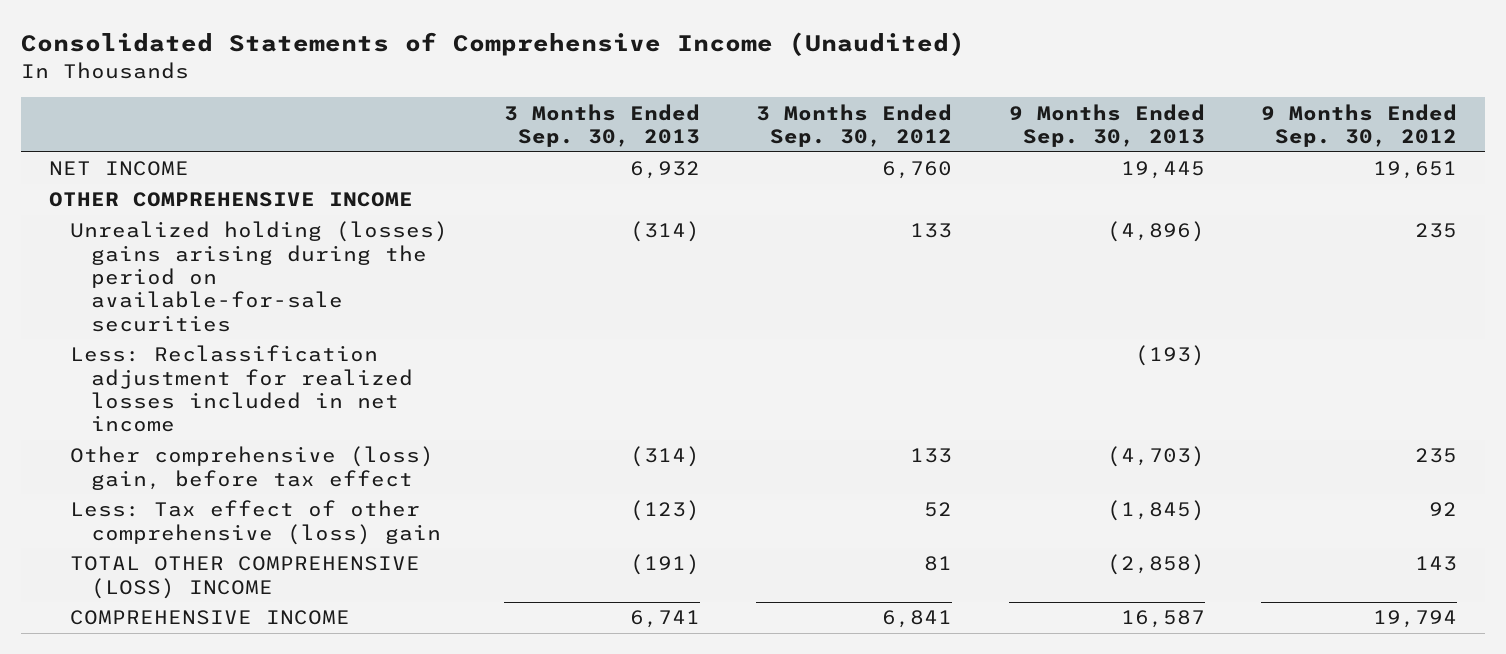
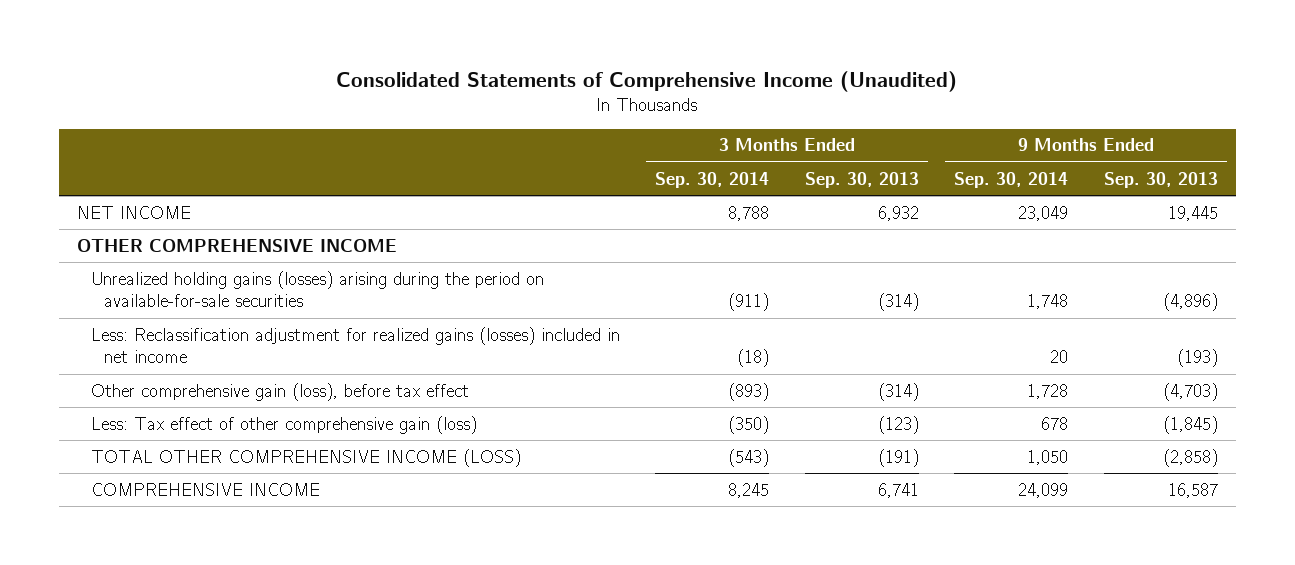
- | 3 Months Ended Sep. 30, 2013 | 3 Months Ended Sep. 30, 2012 | 9 Months Ended Sep. 30, 2013 | 9 Months Ended Sep. 30, 2012
+ | 3 Months Ended Sep. 30, 2014 | 3 Months Ended Sep. 30, 2013 | 9 Months Ended Sep. 30, 2014 | 9 Months Ended Sep. 30, 2013
- Unrealized holding (losses) gains arising during the period on available-for-sale securities | (314) | 133 | (4,896) | 235
- Less: Reclassification adjustment for realized losses included in net income | | | (193) |
- Other comprehensive (loss) gain, before tax effect | (314) | 133 | (4,703) | 235
- Less: Tax effect of other comprehensive (loss) gain | (123) | 52 | (1,845) | 92
- TOTAL OTHER COMPREHENSIVE (LOSS) INCOME | (191) | 81 | (2,858) | 143
+ Unrealized holding gains (losses) arising during the period on available-for-sale securities | (911) | (314) | 1,748 | (4,896)
+ Less: Reclassification adjustment for realized gains (losses) included in net income | (18) | | 20 | (193)
+ Other comprehensive gain (loss), before tax effect | (893) | (314) | 1,728 | (4,703)
+ Less: Tax effect of other comprehensive gain (loss) | (350) | (123) | 678 | (1,845)
+ TOTAL OTHER COMPREHENSIVE INCOME (LOSS) | (543) | (191) | 1,050 | (2,858)

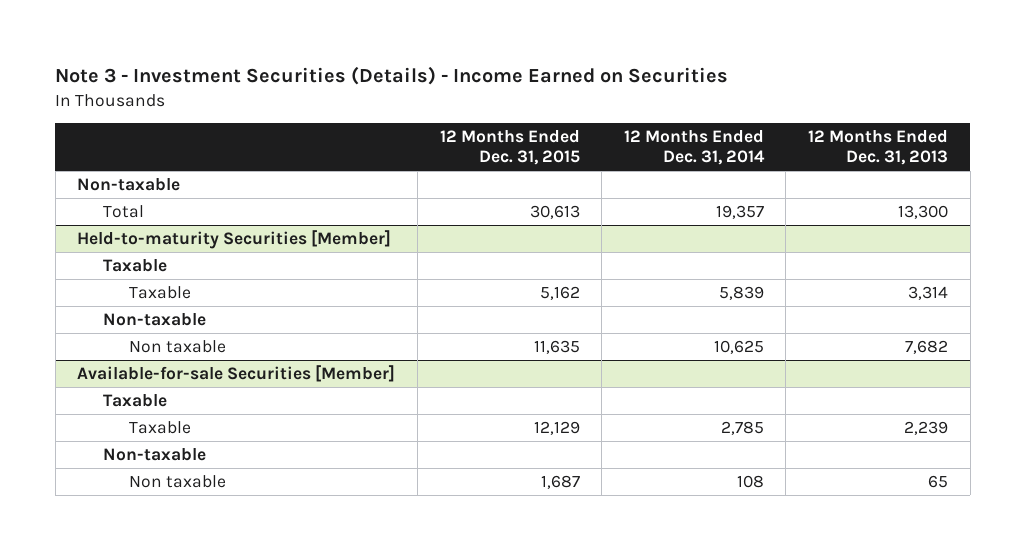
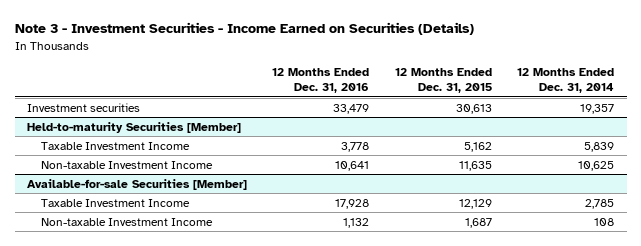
- Note 3 - Investment Securities (Details) - Income Earned on Securities
+ Note 3 - Investment Securities - Income Earned on Securities (Details)
- | 12 Months Ended Dec. 31, 2015 | 12 Months Ended Dec. 31, 2014 | 12 Months Ended Dec. 31, 2013
+ | 12 Months Ended Dec. 31, 2016 | 12 Months Ended Dec. 31, 2015 | 12 Months Ended Dec. 31, 2014
- Non-taxable
- Total | 30,613 | 19,357 | 13,300
+ Investment securities | 33,479 | 30,613 | 19,357
@ Held-to-maturity Securities [Member]
- Taxable
- Taxable | 5,162 | 5,839 | 3,314
- Non-taxable
- Non taxable | 11,635 | 10,625 | 7,682
+ Taxable Investment Income | 3,778 | 5,162 | 5,839
+ Non-taxable Investment Income | 10,641 | 11,635 | 10,625
@ Available-for-sale Securities [Member]
- Taxable
- Taxable | 12,129 | 2,785 | 2,239
- Non-taxable
- Non taxable | 1,687 | 108 | 65
+ Taxable Investment Income | 17,928 | 12,129 | 2,785
+ Non-taxable Investment Income | 1,132 | 1,687 | 108

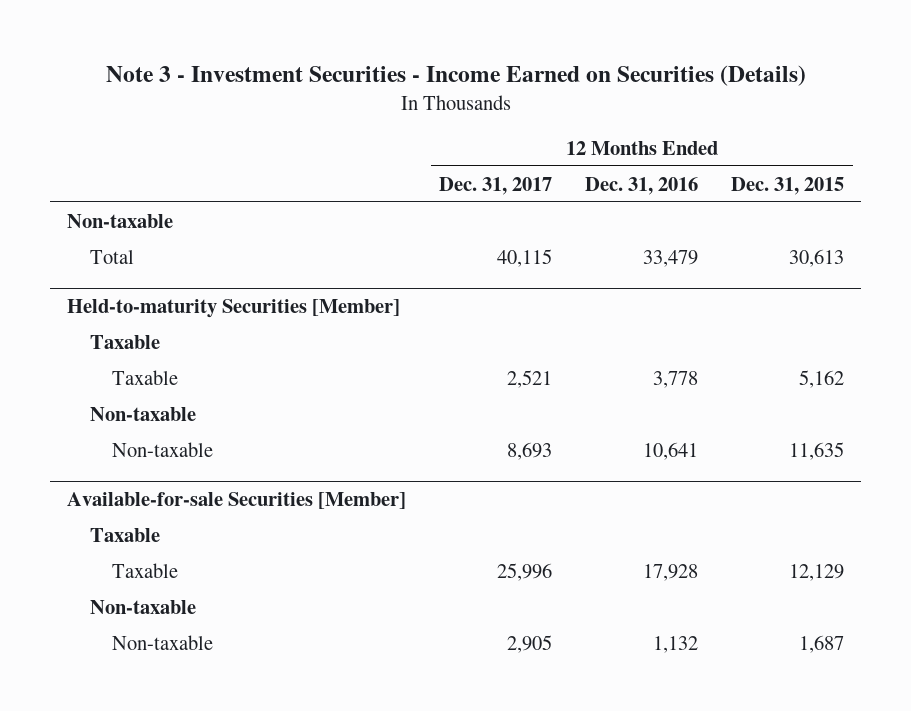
- | 12 Months Ended Dec. 31, 2016 | 12 Months Ended Dec. 31, 2015 | 12 Months Ended Dec. 31, 2014
+ | 12 Months Ended Dec. 31, 2017 | 12 Months Ended Dec. 31, 2016 | 12 Months Ended Dec. 31, 2015
- Investment securities | 33,479 | 30,613 | 19,357
+ Non-taxable
+ Total | 40,115 | 33,479 | 30,613
@ Held-to-maturity Securities [Member]
- Taxable Investment Income | 3,778 | 5,162 | 5,839
- Non-taxable Investment Income | 10,641 | 11,635 | 10,625
+ Taxable
+ Taxable | 2,521 | 3,778 | 5,162
+ Non-taxable
+ Non-taxable | 8,693 | 10,641 | 11,635
@ Available-for-sale Securities [Member]
- Taxable Investment Income | 17,928 | 12,129 | 2,785
- Non-taxable Investment Income | 1,132 | 1,687 | 108
+ Taxable
+ Taxable | 25,996 | 17,928 | 12,129
+ Non-taxable
+ Non-taxable | 2,905 | 1,132 | 1,687

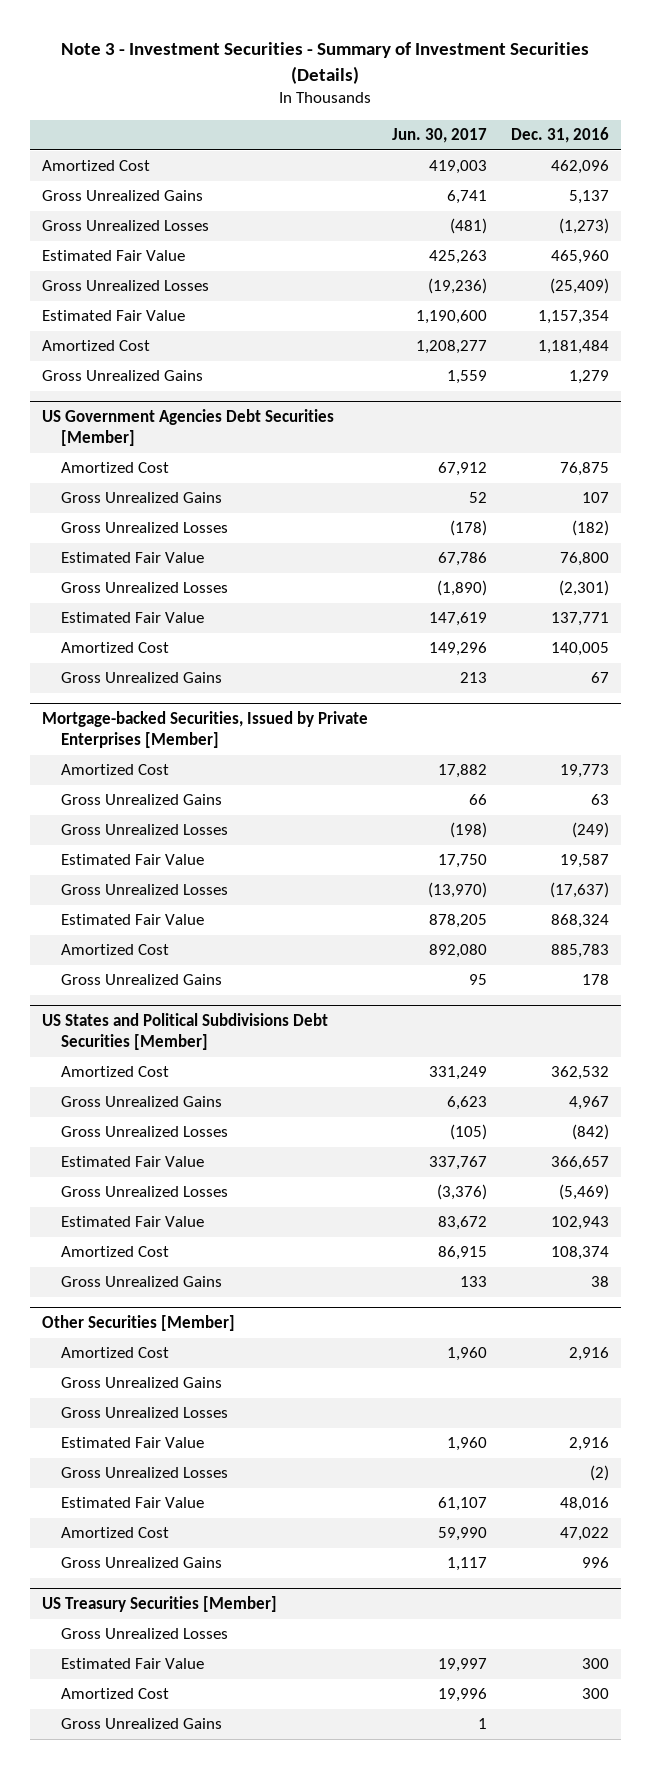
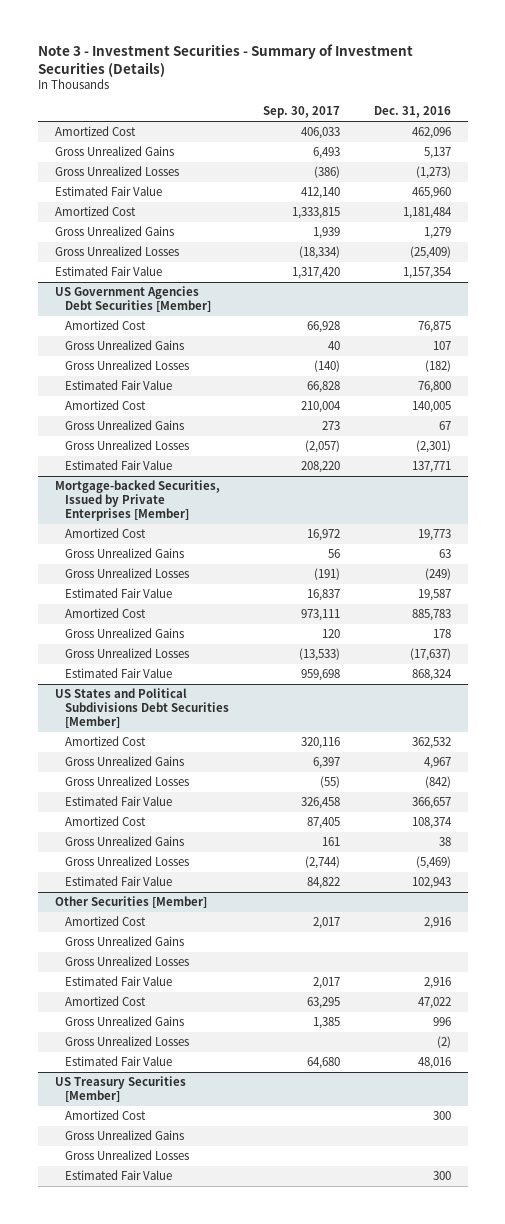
- | Jun. 30, 2017 | Dec. 31, 2016
+ | Sep. 30, 2017 | Dec. 31, 2016
moved down: Gross Unrealized Losses | (18,334) | (25,409)
moved down: Estimated Fair Value | 1,317,420 | 1,157,354
@ US Government Agencies Debt Securities [Member]
moved down: Gross Unrealized Losses | (2,057) | (2,301)
moved down: Estimated Fair Value | 208,220 | 137,771
@ Mortgage-backed Securities, Issued by Private Enterprises [Member]
moved down: Gross Unrealized Losses | (13,533) | (17,637)
moved down: Estimated Fair Value | 959,698 | 868,324
@ US States and Political Subdivisions Debt Securities [Member]
moved down: Gross Unrealized Losses | (2,744) | (5,469)
moved down: Estimated Fair Value | 84,822 | 102,943
@ Other Securities [Member]
moved down: Gross Unrealized Losses | | (2)
moved down: Estimated Fair Value | 64,680 | 48,016
@ US Treasury Securities [Member]
moved down: Gross Unrealized Losses
moved down: Estimated Fair Value | | 300

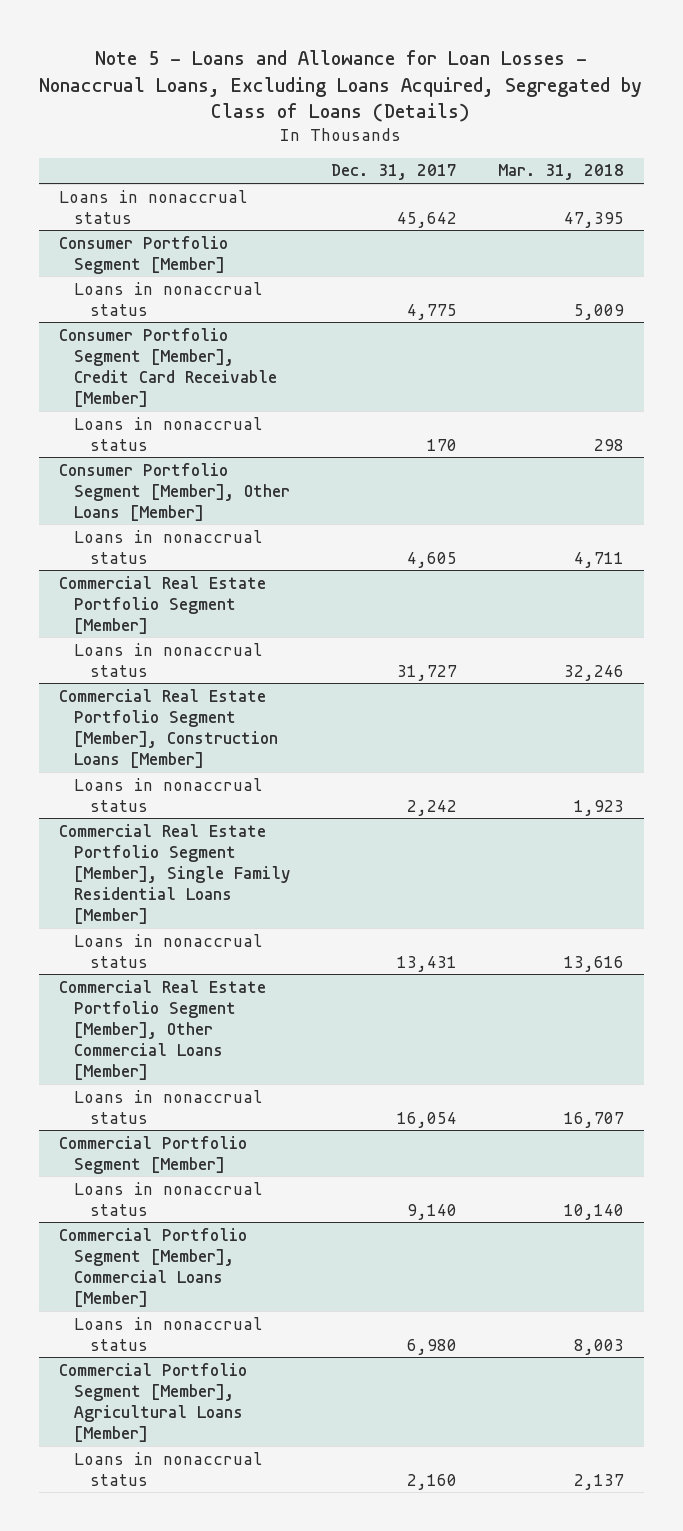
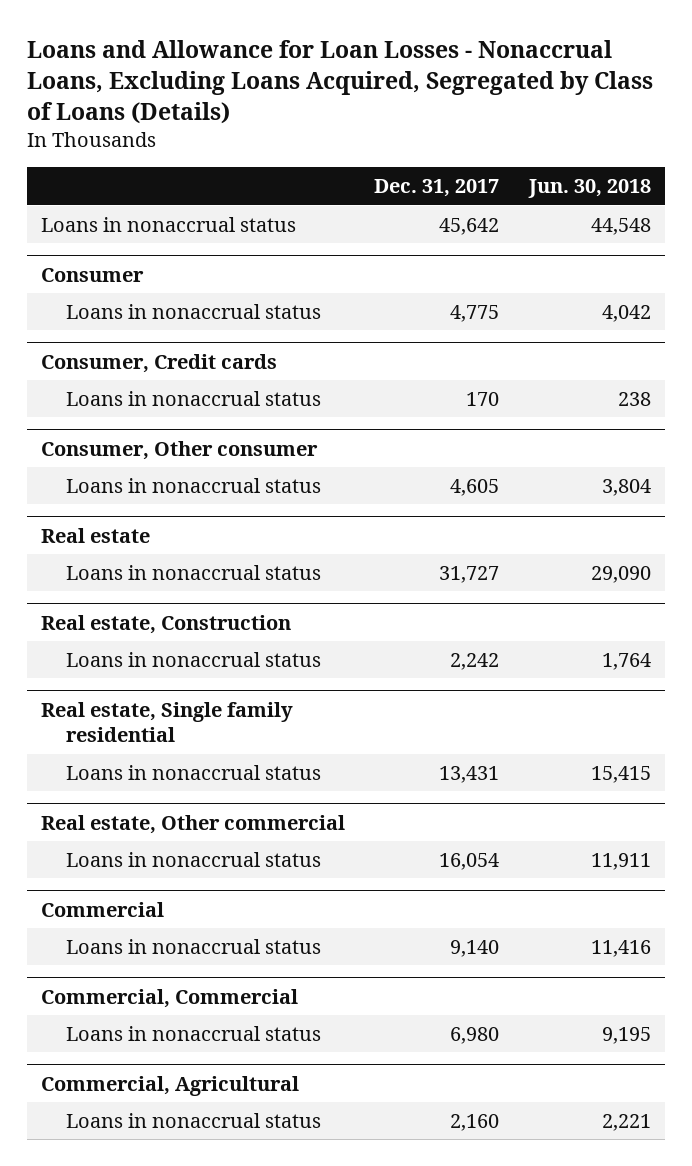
- Note 5 - Loans and Allowance for Loan Losses - Nonaccrual Loans, Excluding Loans Acquired, Segregated by Class of Loans (Details)
+ Loans and Allowance for Loan Losses - Nonaccrual Loans, Excluding Loans Acquired, Segregated by Class of Loans (Details)
- | Dec. 31, 2017 | Mar. 31, 2018
+ | Dec. 31, 2017 | Jun. 30, 2018
- Consumer Portfolio Segment [Member]
+ Consumer
- Consumer Portfolio Segment [Member], Credit Card Receivable [Member]
+ Consumer, Credit cards
- Consumer Portfolio Segment [Member], Other Loans [Member]
+ Consumer, Other consumer
- Commercial Real Estate Portfolio Segment [Member]
+ Real estate
- Commercial Real Estate Portfolio Segment [Member], Construction Loans [Member]
+ Real estate, Construction
- Commercial Real Estate Portfolio Segment [Member], Single Family Residential Loans [Member]
+ Real estate, Single family residential
- Commercial Real Estate Portfolio Segment [Member], Other Commercial Loans [Member]
+ Real estate, Other commercial
- Commercial Portfolio Segment [Member]
+ Commercial
- Commercial Portfolio Segment [Member], Commercial Loans [Member]
+ Commercial, Commercial
- Commercial Portfolio Segment [Member], Agricultural Loans [Member]
+ Commercial, Agricultural

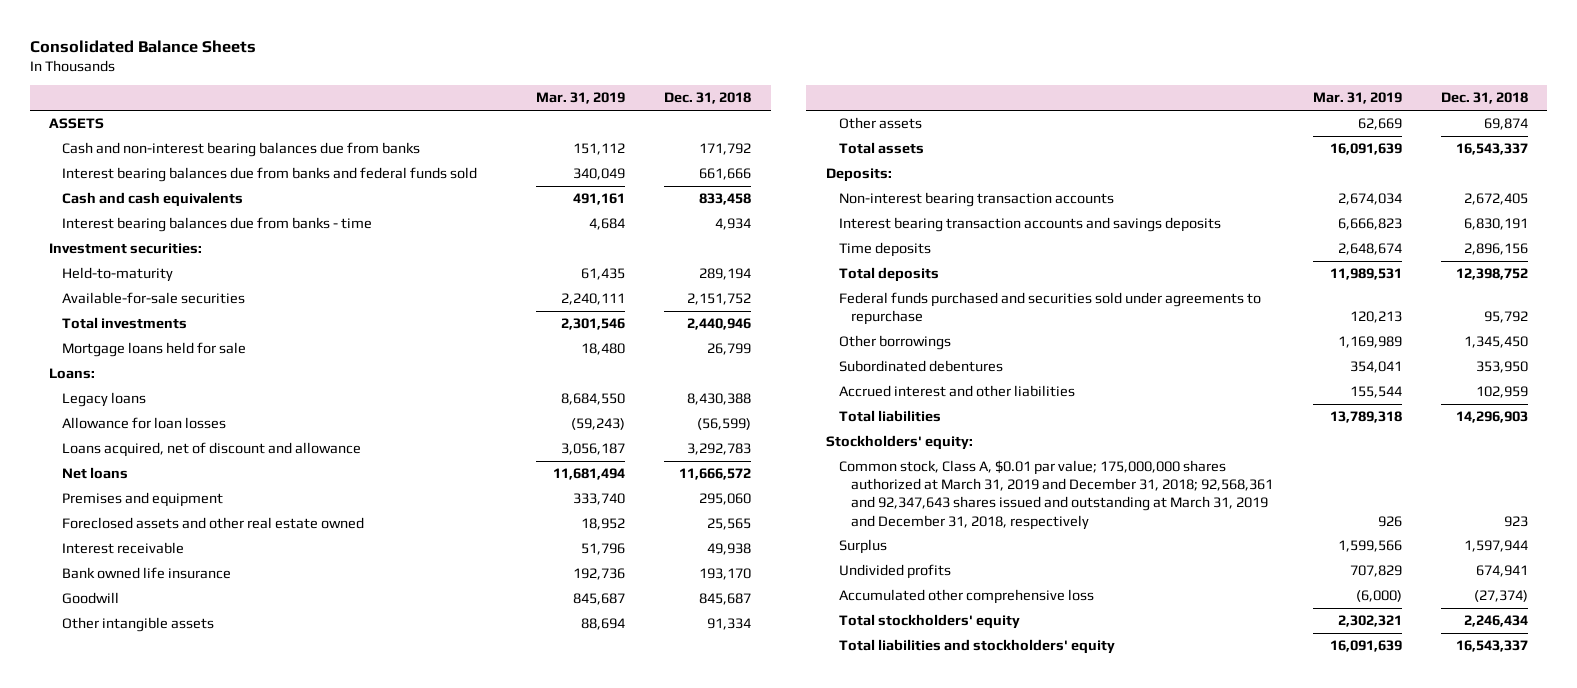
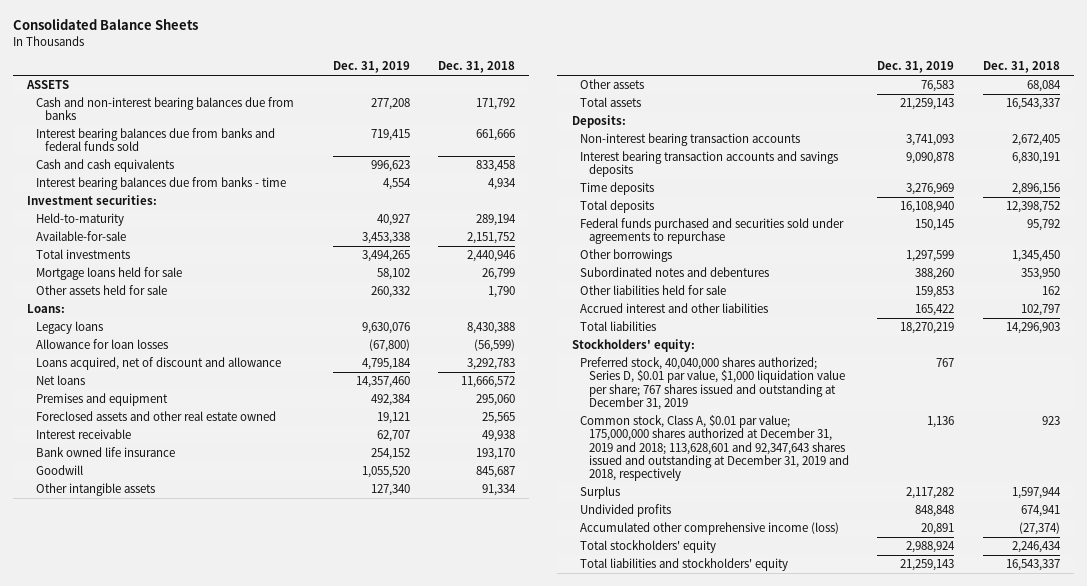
- | Mar. 31, 2019 | Dec. 31, 2018
+ | Dec. 31, 2019 | Dec. 31, 2018
- Available-for-sale securities | 2,240,111 | 2,151,752
+ Available-for-sale | 3,453,338 | 2,151,752
+ Other assets held for sale | 260,332 | 1,790
- Other assets | 62,669 | 69,874
+ Other assets | 76,583 | 68,084
- Subordinated debentures | 354,041 | 353,950
- Accrued interest and other liabilities | 155,544 | 102,959
+ Subordinated notes and debentures | 388,260 | 353,950
+ Other liabilities held for sale | 159,853 | 162
+ Accrued interest and other liabilities | 165,422 | 102,797
- Common stock, Class A, $0.01 par value; 175,000,000 shares authorized at March 31, 2019 and December 31, 2018; 92,568,361 and 92,347,643 shares issued and outstanding at March 31, 2019 and December 31, 2018, respectively | 926 | 923
+ Preferred stock, 40,040,000 shares authorized; Series D, $0.01 par value, $1,000 liquidation value per share; 767 shares issued and outstanding at December 31, 2019 | 767 |
+ Common stock, Class A, $0.01 par value; 175,000,000 shares authorized at December 31, 2019 and 2018; 113,628,601 and 92,347,643 shares issued and outstanding at December 31, 2019 and 2018, respectively | 1,136 | 923
- Accumulated other comprehensive loss | (6,000) | (27,374)
+ Accumulated other comprehensive income (loss) | 20,891 | (27,374)

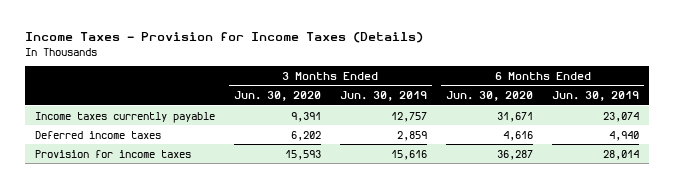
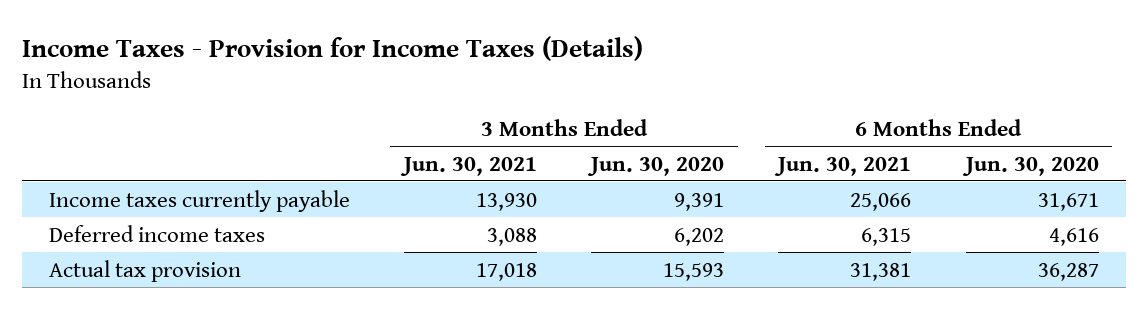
- | 3 Months Ended Jun. 30, 2020 | 3 Months Ended Jun. 30, 2019 | 6 Months Ended Jun. 30, 2020 | 6 Months Ended Jun. 30, 2019
+ | 3 Months Ended Jun. 30, 2021 | 3 Months Ended Jun. 30, 2020 | 6 Months Ended Jun. 30, 2021 | 6 Months Ended Jun. 30, 2020
- Provision for income taxes | 15,593 | 15,616 | 36,287 | 28,014
+ Actual tax provision | 17,018 | 15,593 | 31,381 | 36,287

